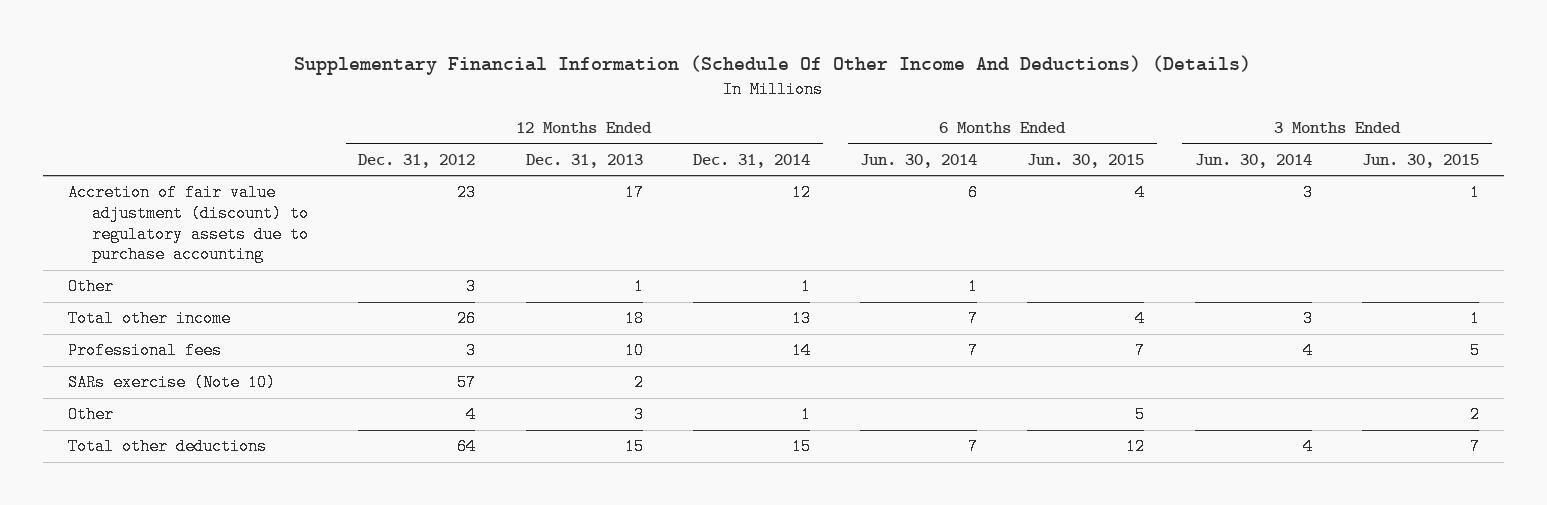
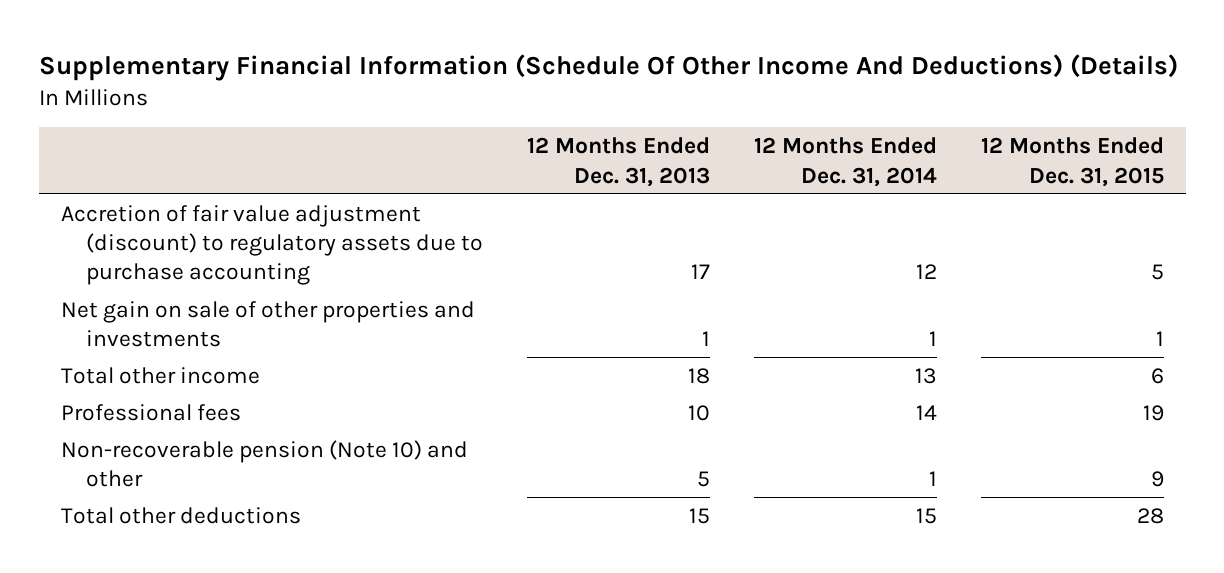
- | 12 Months Ended Dec. 31, 2012 | 12 Months Ended Dec. 31, 2013 | 12 Months Ended Dec. 31, 2014 | 6 Months Ended Jun. 30, 2014 | 6 Months Ended Jun. 30, 2015 | 3 Months Ended Jun. 30, 2014 | 3 Months Ended Jun. 30, 2015
+ | 12 Months Ended Dec. 31, 2013 | 12 Months Ended Dec. 31, 2014 | 12 Months Ended Dec. 31, 2015
- Other | 3 | 1 | 1 | 1 | | |
+ Net gain on sale of other properties and investments | 1 | 1 | 1
- SARs exercise (Note 10) | 57 | 2 | | | | |
- Other | 4 | 3 | 1 | | 5 | | 2
+ Non-recoverable pension (Note 10) and other | 5 | 1 | 9

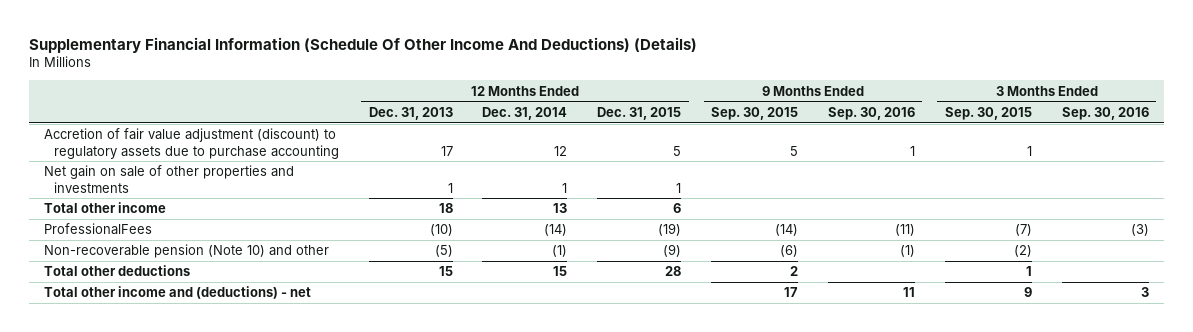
- | 12 Months Ended Dec. 31, 2013 | 12 Months Ended Dec. 31, 2014 | 12 Months Ended Dec. 31, 2015
+ | 12 Months Ended Dec. 31, 2013 | 12 Months Ended Dec. 31, 2014 | 12 Months Ended Dec. 31, 2015 | 9 Months Ended Sep. 30, 2015 | 9 Months Ended Sep. 30, 2016 | 3 Months Ended Sep. 30, 2015 | 3 Months Ended Sep. 30, 2016
- Professional fees | 10 | 14 | 19
- Non-recoverable pension (Note 10) and other | 5 | 1 | 9
+ ProfessionalFees | (10) | (14) | (19) | (14) | (11) | (7) | (3)
+ Non-recoverable pension (Note 10) and other | (5) | (1) | (9) | (6) | (1) | (2) |
+ Total other income and (deductions) - net | | | | 17 | 11 | 9 | 3

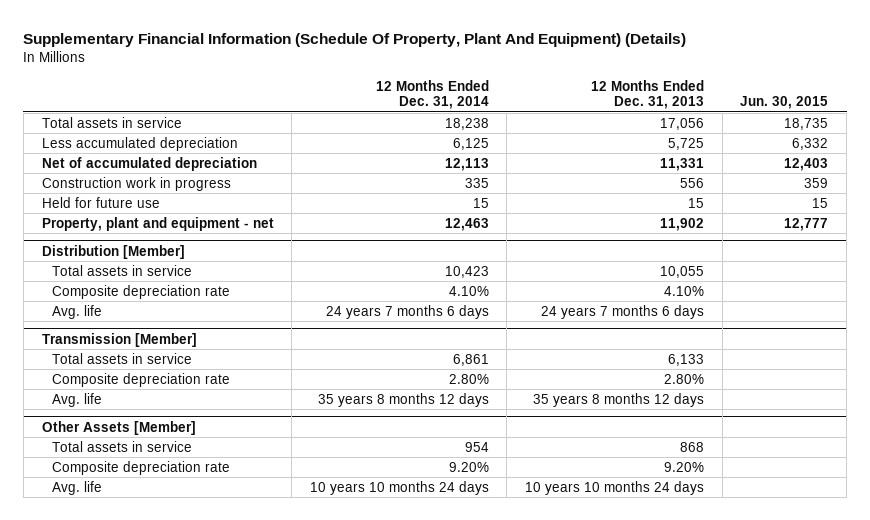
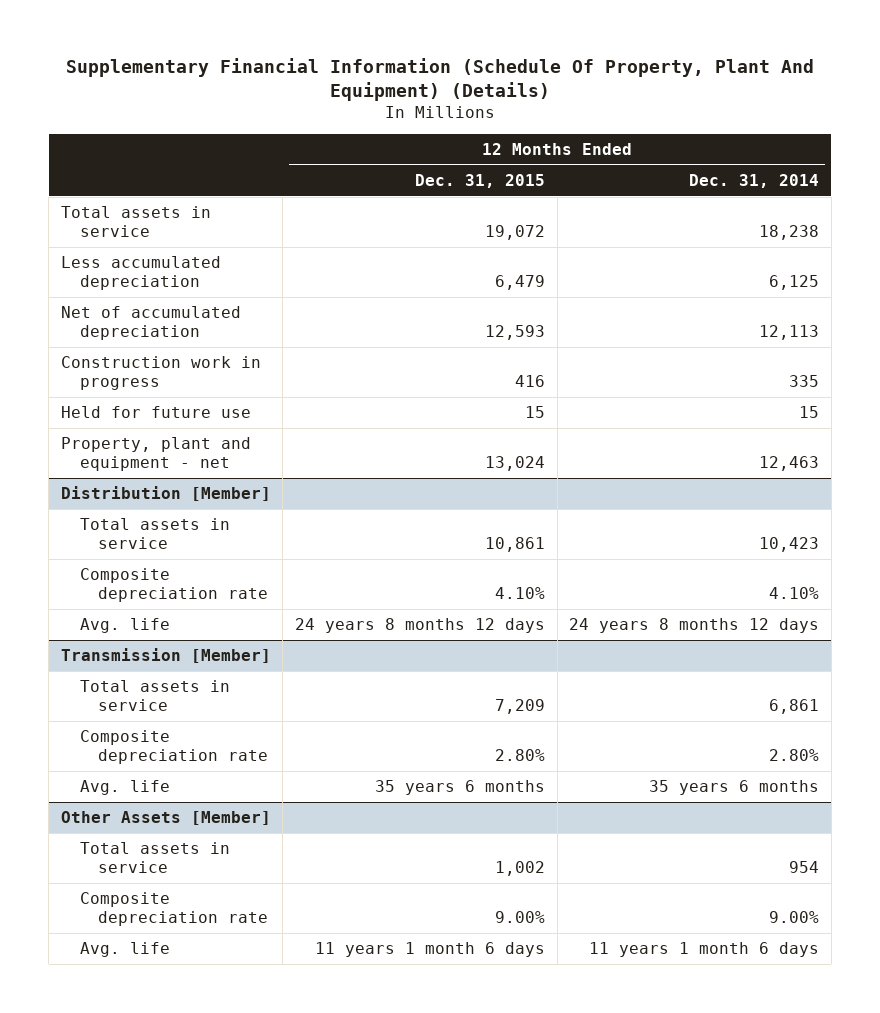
- | 12 Months Ended Dec. 31, 2014 | 12 Months Ended Dec. 31, 2013 | Jun. 30, 2015
+ | 12 Months Ended Dec. 31, 2015 | 12 Months Ended Dec. 31, 2014
@ Distribution [Member]
- Avg. life | 24 years 7 months 6 days | 24 years 7 months 6 days |
+ Avg. life | 24 years 8 months 12 days | 24 years 8 months 12 days
@ Transmission [Member]
- Avg. life | 35 years 8 months 12 days | 35 years 8 months 12 days |
+ Avg. life | 35 years 6 months | 35 years 6 months
@ Other Assets [Member]
- Composite depreciation rate | 9.20% | 9.20% |
- Avg. life | 10 years 10 months 24 days | 10 years 10 months 24 days |
+ Composite depreciation rate | 9.00% | 9.00%
+ Avg. life | 11 years 1 month 6 days | 11 years 1 month 6 days

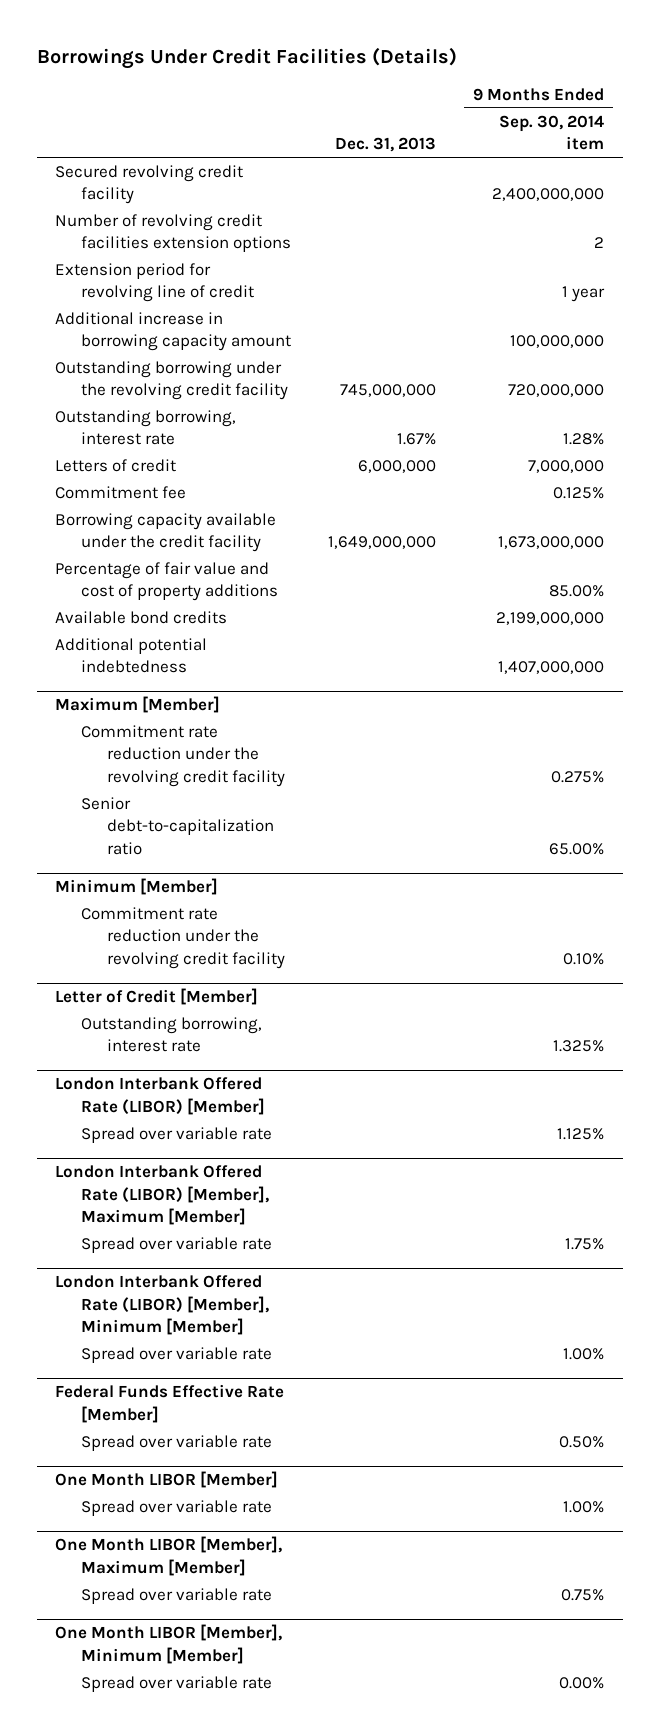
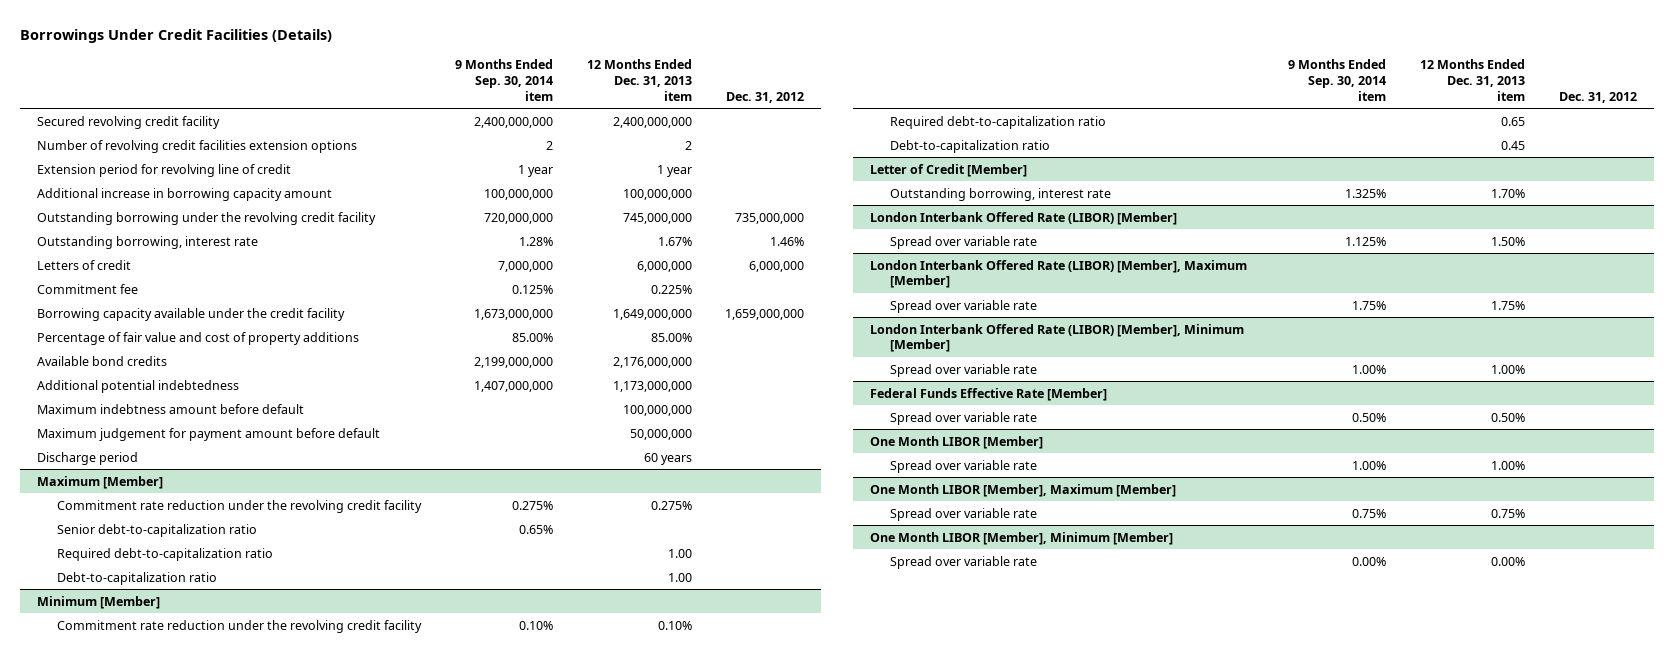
- | Dec. 31, 2013 | 9 Months Ended Sep. 30, 2014 item
+ | 9 Months Ended Sep. 30, 2014 item | 12 Months Ended Dec. 31, 2013 item | Dec. 31, 2012
+ Maximum indebtness amount before default | | 100,000,000 |
+ Maximum judgement for payment amount before default | | 50,000,000 |
+ Discharge period | | 60 years |
@ Maximum [Member]
- Senior debt-to-capitalization ratio | | 65.00%
+ Senior debt-to-capitalization ratio | 0.65% | |
+ Required debt-to-capitalization ratio | | 1.00 |
+ Debt-to-capitalization ratio | | 1.00 |
@ Minimum [Member]
+ Required debt-to-capitalization ratio | | 0.65 |
+ Debt-to-capitalization ratio | | 0.45 |

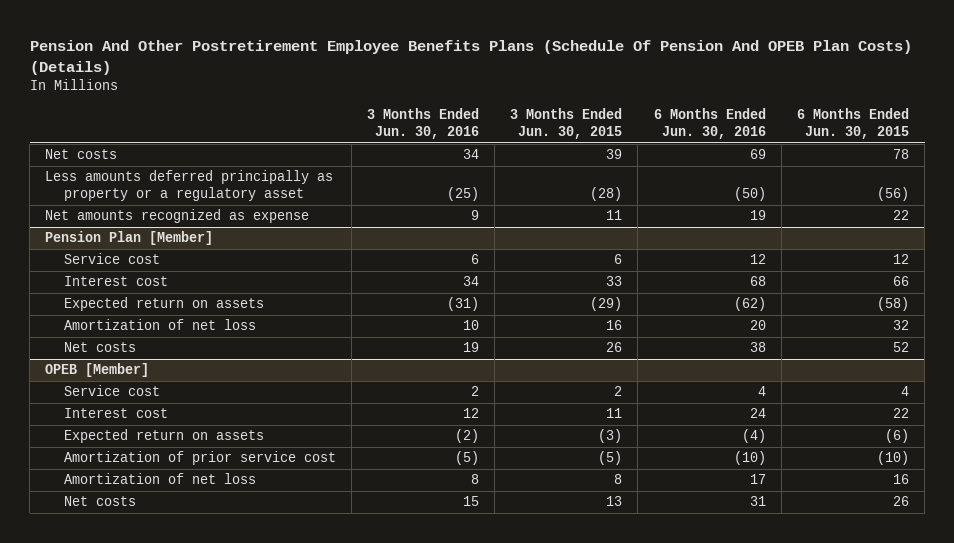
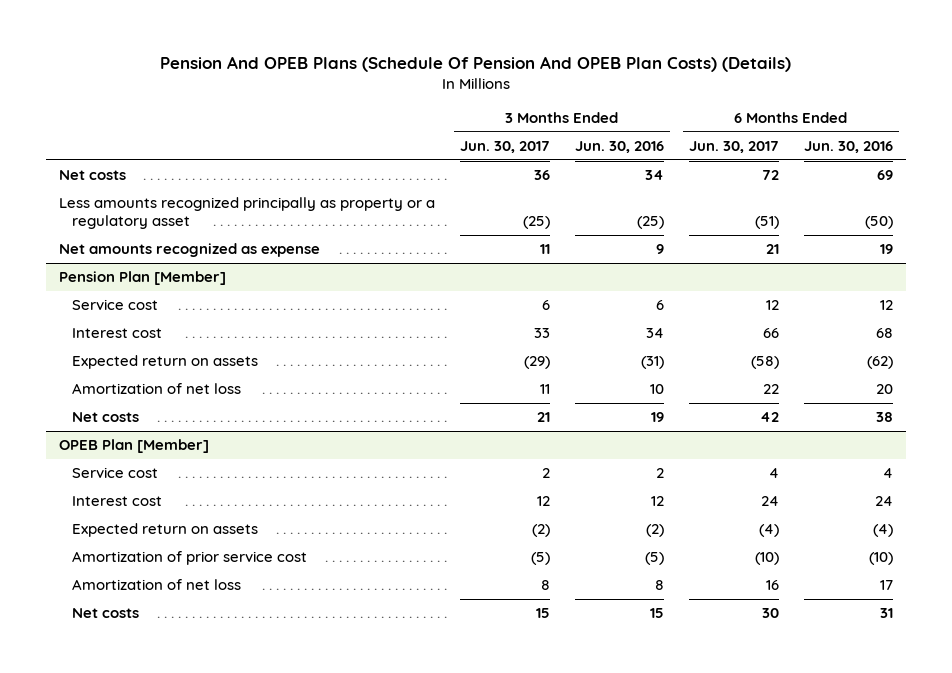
- Pension And Other Postretirement Employee Benefits Plans (Schedule Of Pension And OPEB Plan Costs) (Details)
+ Pension And OPEB Plans (Schedule Of Pension And OPEB Plan Costs) (Details)
- | 3 Months Ended Jun. 30, 2016 | 3 Months Ended Jun. 30, 2015 | 6 Months Ended Jun. 30, 2016 | 6 Months Ended Jun. 30, 2015
+ | 3 Months Ended Jun. 30, 2017 | 3 Months Ended Jun. 30, 2016 | 6 Months Ended Jun. 30, 2017 | 6 Months Ended Jun. 30, 2016
- Less amounts deferred principally as property or a regulatory asset | (25) | (28) | (50) | (56)
+ Less amounts recognized principally as property or a regulatory asset | (25) | (25) | (51) | (50)
- OPEB [Member]
+ OPEB Plan [Member]

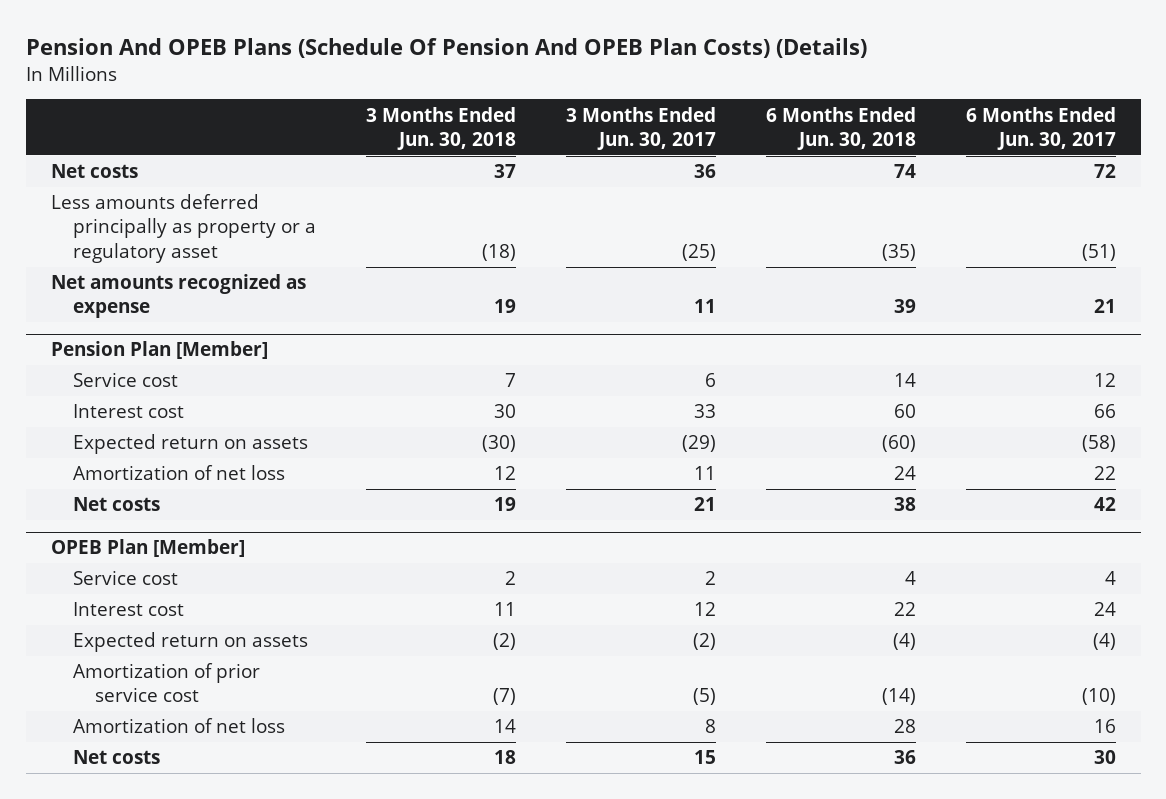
- | 3 Months Ended Jun. 30, 2017 | 3 Months Ended Jun. 30, 2016 | 6 Months Ended Jun. 30, 2017 | 6 Months Ended Jun. 30, 2016
+ | 3 Months Ended Jun. 30, 2018 | 3 Months Ended Jun. 30, 2017 | 6 Months Ended Jun. 30, 2018 | 6 Months Ended Jun. 30, 2017
- Less amounts recognized principally as property or a regulatory asset | (25) | (25) | (51) | (50)
+ Less amounts deferred principally as property or a regulatory asset | (18) | (25) | (35) | (51)

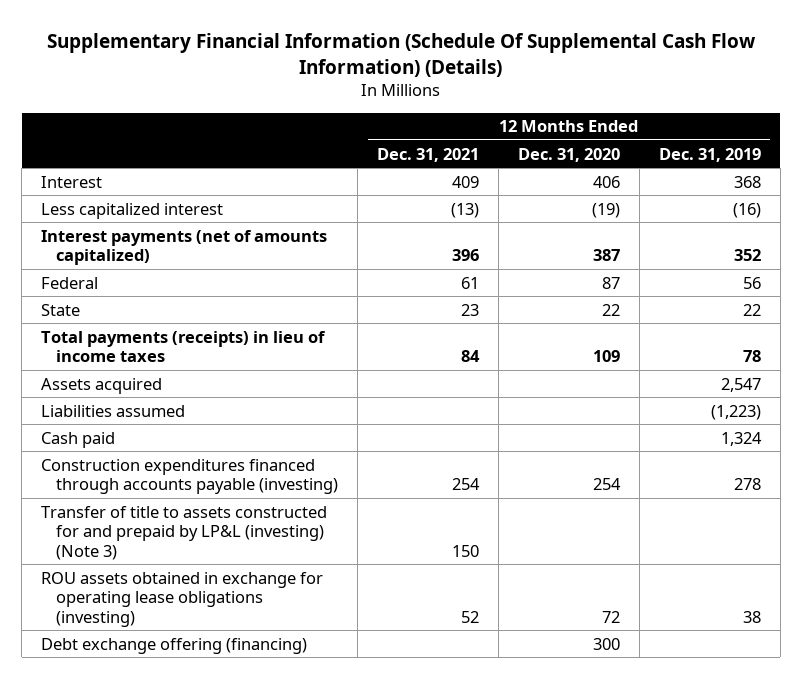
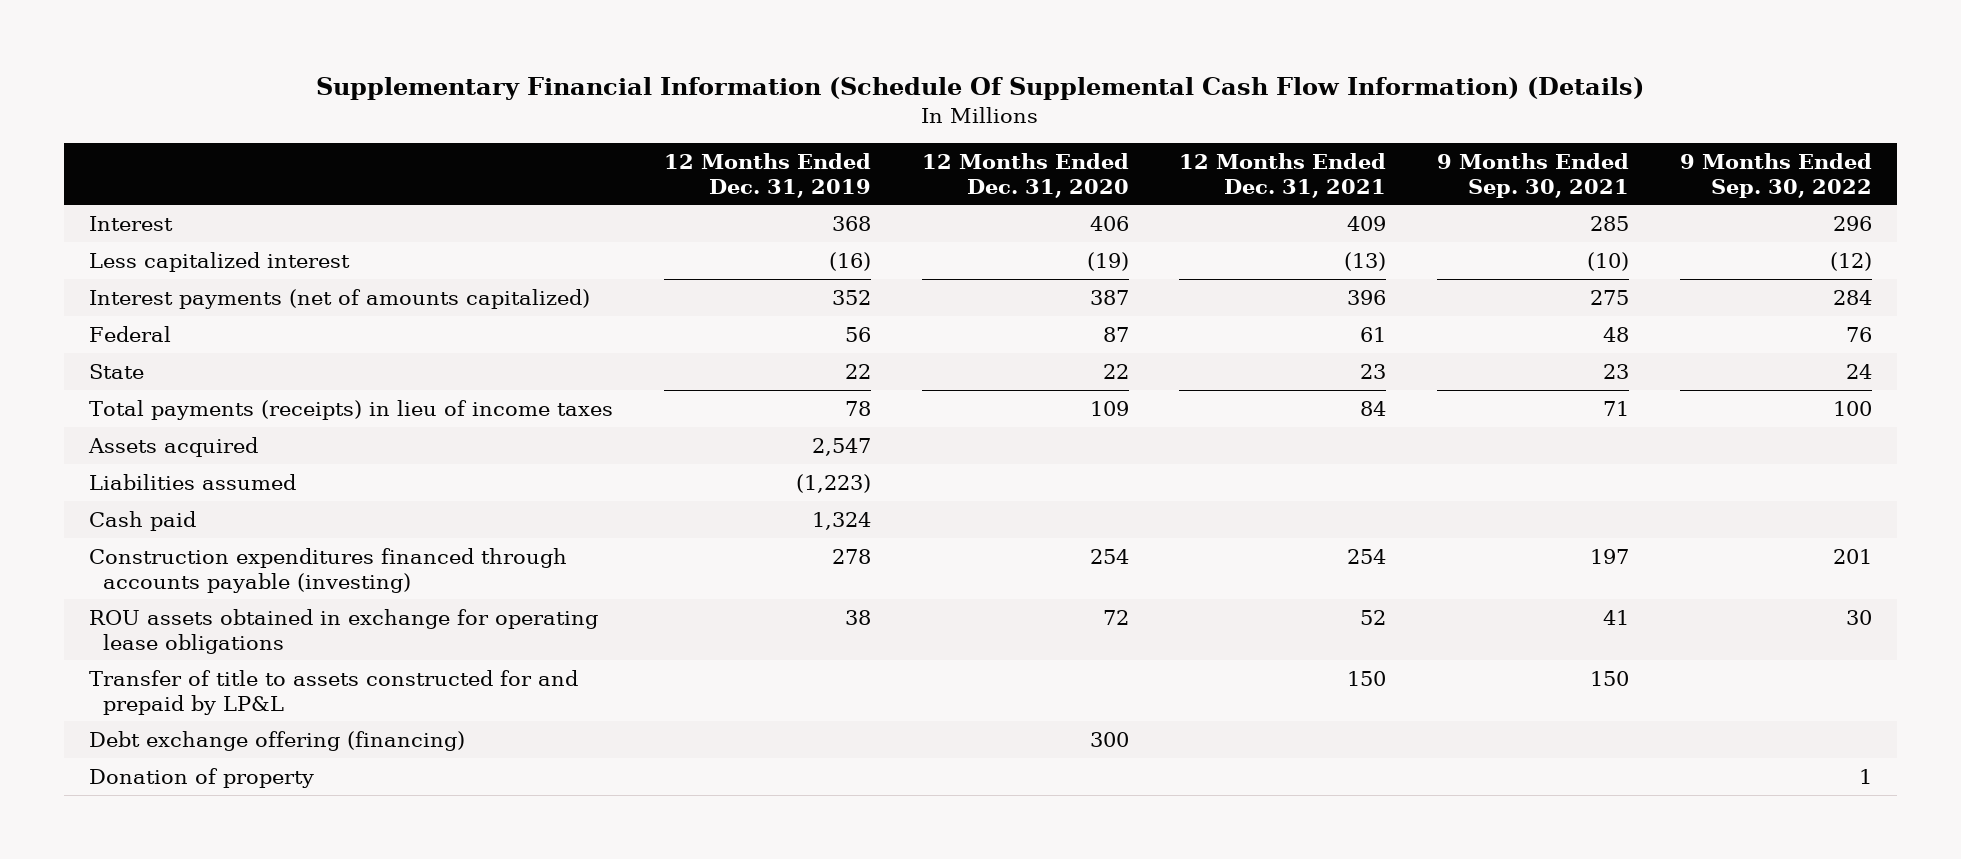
- | 12 Months Ended Dec. 31, 2021 | 12 Months Ended Dec. 31, 2020 | 12 Months Ended Dec. 31, 2019
+ | 12 Months Ended Dec. 31, 2019 | 12 Months Ended Dec. 31, 2020 | 12 Months Ended Dec. 31, 2021 | 9 Months Ended Sep. 30, 2021 | 9 Months Ended Sep. 30, 2022
- Transfer of title to assets constructed for and prepaid by LP&L (investing) (Note 3) | 150 | |
- ROU assets obtained in exchange for operating lease obligations (investing) | 52 | 72 | 38
+ ROU assets obtained in exchange for operating lease obligations | 38 | 72 | 52 | 41 | 30
+ Transfer of title to assets constructed for and prepaid by LP&L | | | 150 | 150 |
+ Donation of property | | | | | 1

